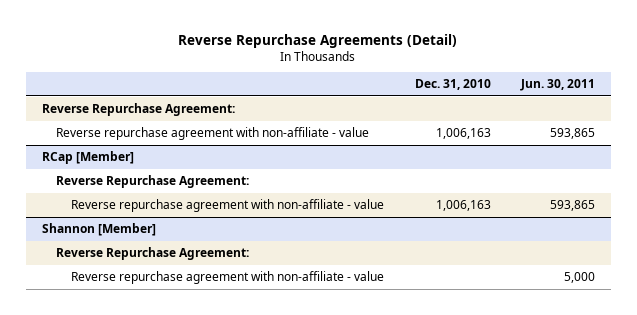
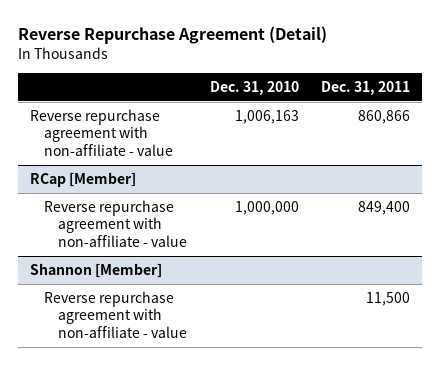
- Reverse Repurchase Agreements (Detail)
+ Reverse Repurchase Agreement (Detail)
- | Dec. 31, 2010 | Jun. 30, 2011
+ | Dec. 31, 2010 | Dec. 31, 2011
- Reverse Repurchase Agreement:
@ RCap [Member]
- Reverse Repurchase Agreement:
- Reverse repurchase agreement with non-affiliate - value | 1,006,163 | 593,865
+ Reverse repurchase agreement with non-affiliate - value | 1,000,000 | 849,400
@ Shannon [Member]
- Reverse Repurchase Agreement:

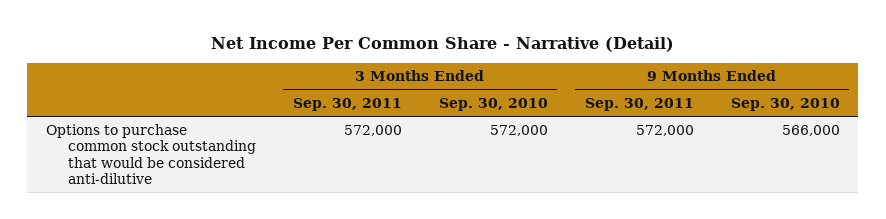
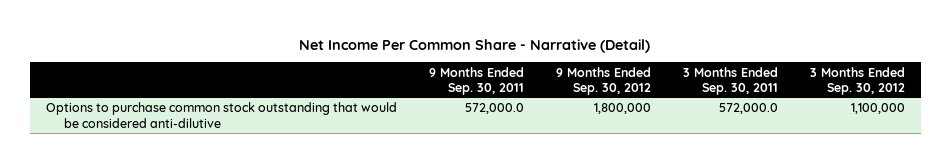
- | 3 Months Ended Sep. 30, 2011 | 3 Months Ended Sep. 30, 2010 | 9 Months Ended Sep. 30, 2011 | 9 Months Ended Sep. 30, 2010
+ | 9 Months Ended Sep. 30, 2011 | 9 Months Ended Sep. 30, 2012 | 3 Months Ended Sep. 30, 2011 | 3 Months Ended Sep. 30, 2012
- Options to purchase common stock outstanding that would be considered anti-dilutive | 572,000 | 572,000 | 572,000 | 566,000
+ Options to purchase common stock outstanding that would be considered anti-dilutive | 572,000.0 | 1,800,000 | 572,000.0 | 1,100,000

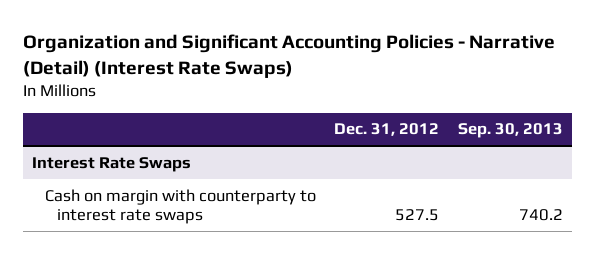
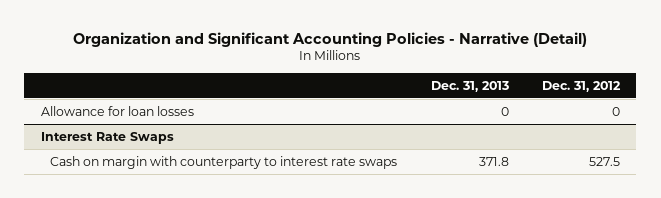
- Organization and Significant Accounting Policies - Narrative (Detail) (Interest Rate Swaps)
+ Organization and Significant Accounting Policies - Narrative (Detail)
- | Dec. 31, 2012 | Sep. 30, 2013
+ | Dec. 31, 2013 | Dec. 31, 2012
+ Allowance for loan losses | 0 | 0

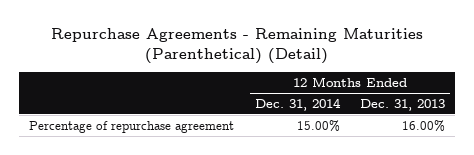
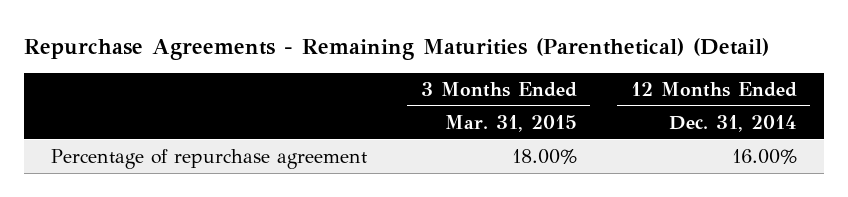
- | 12 Months Ended Dec. 31, 2014 | 12 Months Ended Dec. 31, 2013
+ | 3 Months Ended Mar. 31, 2015 | 12 Months Ended Dec. 31, 2014
- Percentage of repurchase agreement | 15.00% | 16.00%
+ Percentage of repurchase agreement | 18.00% | 16.00%

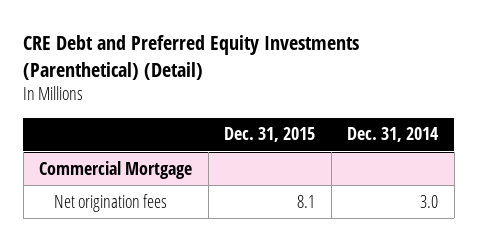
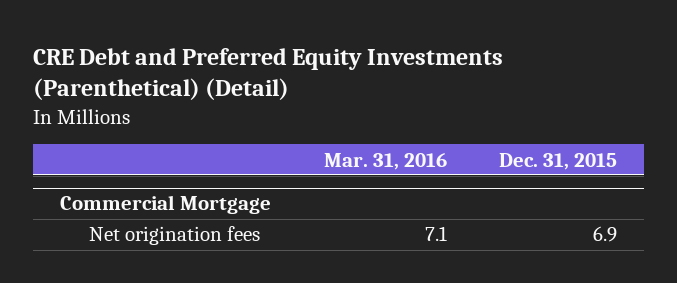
- | Dec. 31, 2015 | Dec. 31, 2014
+ | Mar. 31, 2016 | Dec. 31, 2015
@ Commercial Mortgage
- Net origination fees | 8.1 | 3.0
+ Net origination fees | 7.1 | 6.9

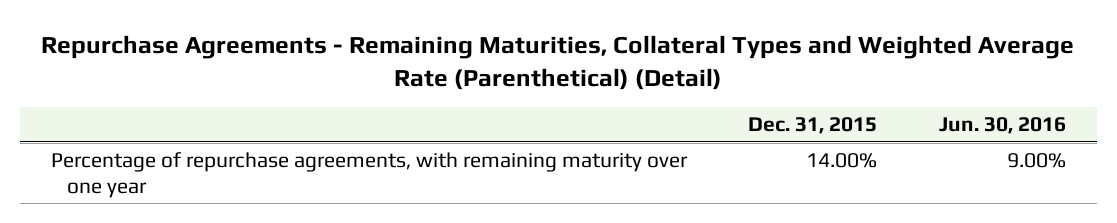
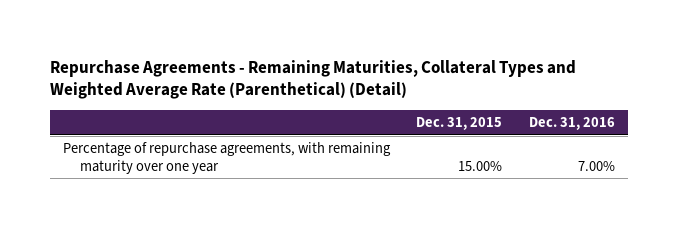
- | Dec. 31, 2015 | Jun. 30, 2016
+ | Dec. 31, 2015 | Dec. 31, 2016
- Percentage of repurchase agreements, with remaining maturity over one year | 14.00% | 9.00%
+ Percentage of repurchase agreements, with remaining maturity over one year | 15.00% | 7.00%

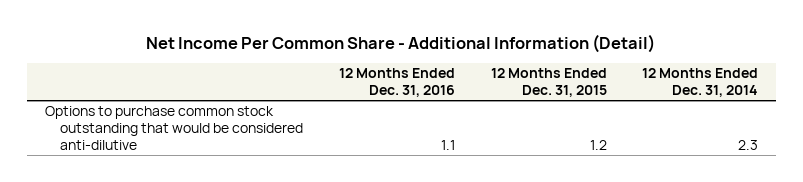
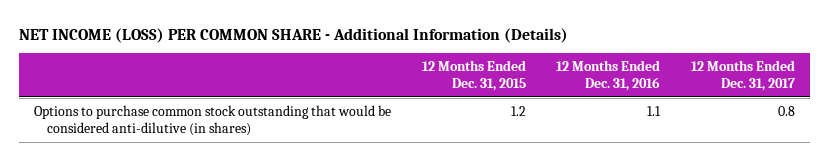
- Net Income Per Common Share - Additional Information (Detail)
+ NET INCOME (LOSS) PER COMMON SHARE - Additional Information (Details)
- | 12 Months Ended Dec. 31, 2016 | 12 Months Ended Dec. 31, 2015 | 12 Months Ended Dec. 31, 2014
+ | 12 Months Ended Dec. 31, 2015 | 12 Months Ended Dec. 31, 2016 | 12 Months Ended Dec. 31, 2017
- Options to purchase common stock outstanding that would be considered anti-dilutive | 1.1 | 1.2 | 2.3
+ Options to purchase common stock outstanding that would be considered anti-dilutive (in shares) | 1.2 | 1.1 | 0.8

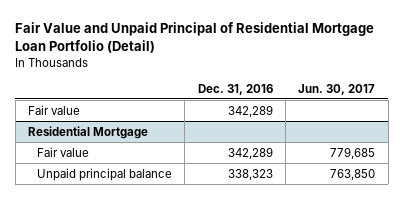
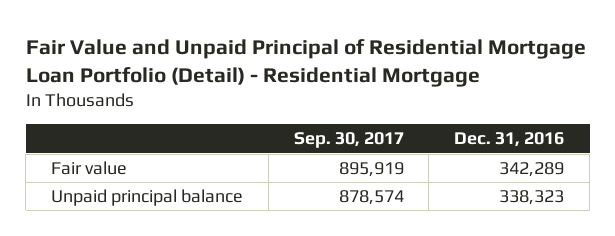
- Fair Value and Unpaid Principal of Residential Mortgage Loan Portfolio (Detail)
+ Fair Value and Unpaid Principal of Residential Mortgage Loan Portfolio (Detail) - Residential Mortgage
- | Dec. 31, 2016 | Jun. 30, 2017
+ | Sep. 30, 2017 | Dec. 31, 2016
- Residential Mortgage
- Fair value | 342,289 | 779,685

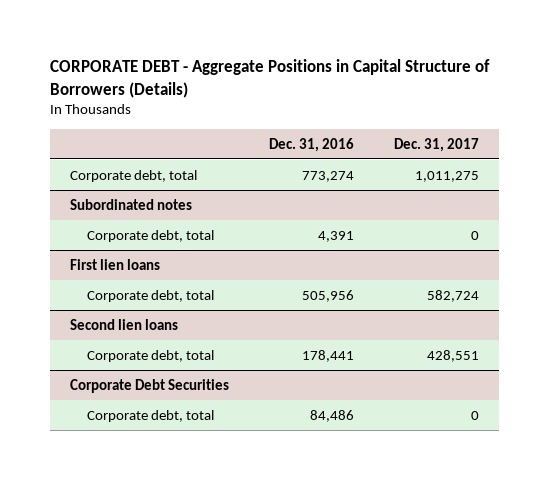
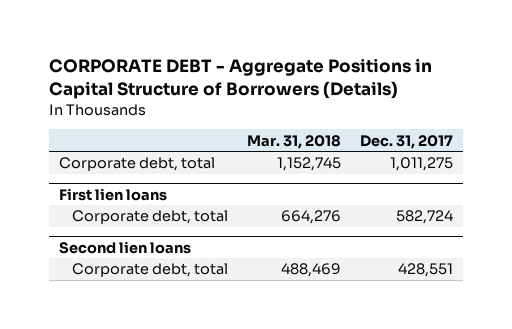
- | Dec. 31, 2016 | Dec. 31, 2017
+ | Mar. 31, 2018 | Dec. 31, 2017
- Subordinated notes
- Corporate debt, total | 4,391 | 0
- Corporate Debt Securities
- Corporate debt, total | 84,486 | 0

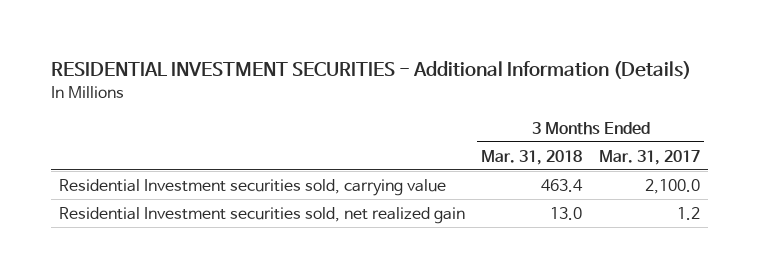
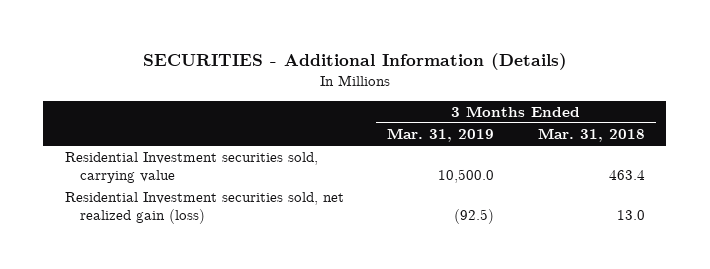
- RESIDENTIAL INVESTMENT SECURITIES - Additional Information (Details)
+ SECURITIES - Additional Information (Details)
- | 3 Months Ended Mar. 31, 2018 | 3 Months Ended Mar. 31, 2017
+ | 3 Months Ended Mar. 31, 2019 | 3 Months Ended Mar. 31, 2018
- Residential Investment securities sold, net realized gain | 13.0 | 1.2
+ Residential Investment securities sold, net realized gain (loss) | (92.5) | 13.0

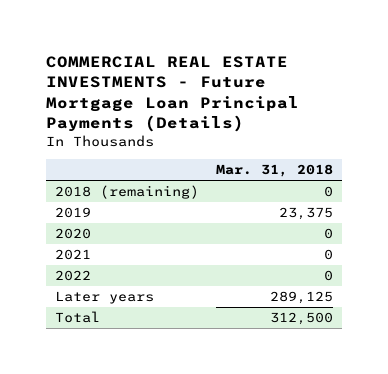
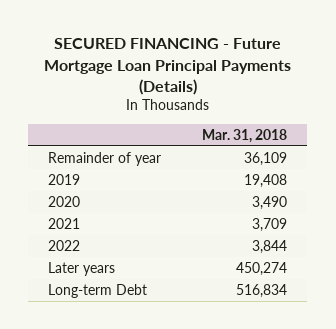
- COMMERCIAL REAL ESTATE INVESTMENTS - Future Mortgage Loan Principal Payments (Details)
+ SECURED FINANCING - Future Mortgage Loan Principal Payments (Details)
- 2018 (remaining) | 0
- 2019 | 23,375
- 2020 | 0
- 2021 | 0
- 2022 | 0
- Later years | 289,125
- Total | 312,500
+ Remainder of year | 36,109
+ 2019 | 19,408
+ 2020 | 3,490
+ 2021 | 3,709
+ 2022 | 3,844
+ Later years | 450,274
+ Long-term Debt | 516,834

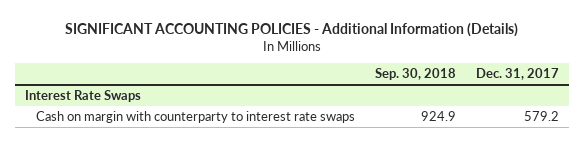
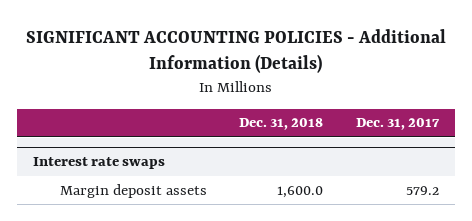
- | Sep. 30, 2018 | Dec. 31, 2017
+ | Dec. 31, 2018 | Dec. 31, 2017
- Interest Rate Swaps
- Cash on margin with counterparty to interest rate swaps | 924.9 | 579.2
+ Interest rate swaps
+ Margin deposit assets | 1,600.0 | 579.2

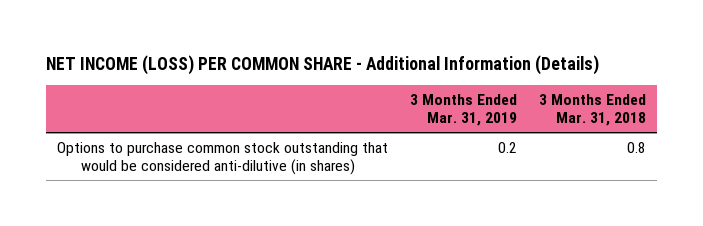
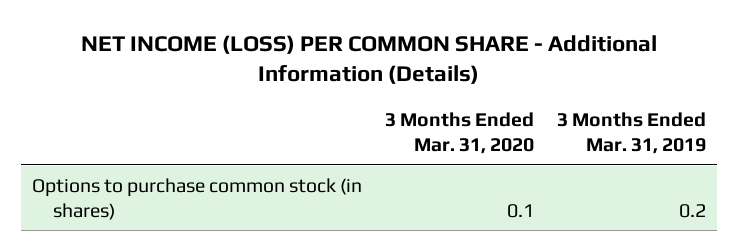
- | 3 Months Ended Mar. 31, 2019 | 3 Months Ended Mar. 31, 2018
+ | 3 Months Ended Mar. 31, 2020 | 3 Months Ended Mar. 31, 2019
- Options to purchase common stock outstanding that would be considered anti-dilutive (in shares) | 0.2 | 0.8
+ Options to purchase common stock (in shares) | 0.1 | 0.2

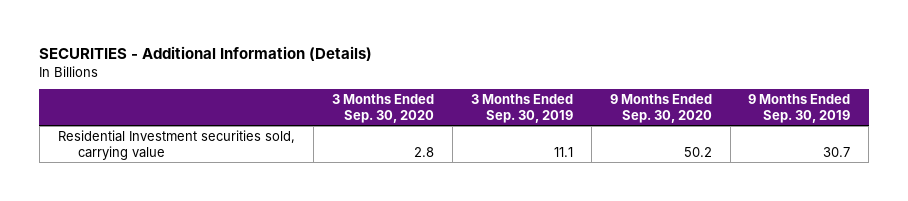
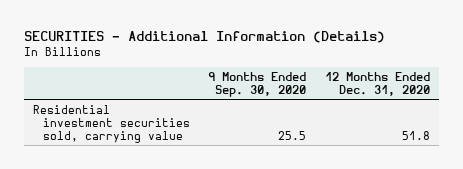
- | 3 Months Ended Sep. 30, 2020 | 3 Months Ended Sep. 30, 2019 | 9 Months Ended Sep. 30, 2020 | 9 Months Ended Sep. 30, 2019
+ | 9 Months Ended Sep. 30, 2020 | 12 Months Ended Dec. 31, 2020
- Residential Investment securities sold, carrying value | 2.8 | 11.1 | 50.2 | 30.7
+ Residential investment securities sold, carrying value | 25.5 | 51.8

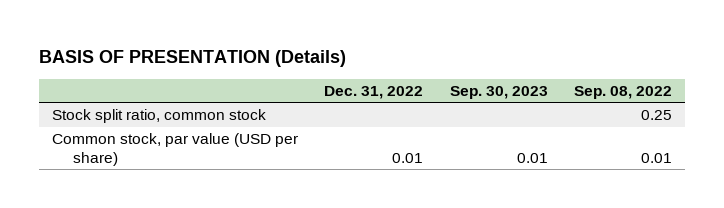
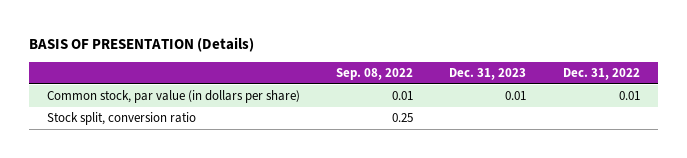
- | Dec. 31, 2022 | Sep. 30, 2023 | Sep. 08, 2022
+ | Sep. 08, 2022 | Dec. 31, 2023 | Dec. 31, 2022
- Stock split ratio, common stock | | | 0.25
- Common stock, par value (USD per share) | 0.01 | 0.01 | 0.01
+ Common stock, par value (in dollars per share) | 0.01 | 0.01 | 0.01
+ Stock split, conversion ratio | 0.25 | |

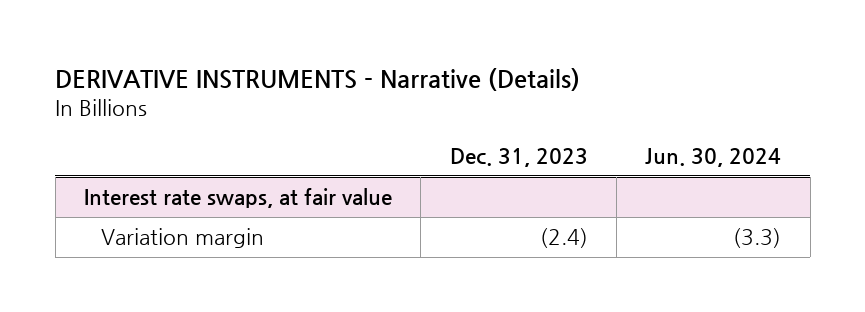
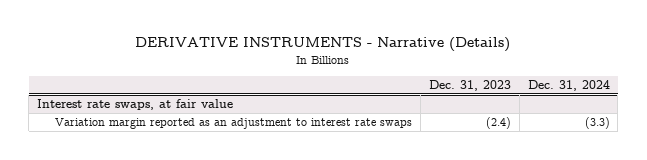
- | Dec. 31, 2023 | Jun. 30, 2024
+ | Dec. 31, 2023 | Dec. 31, 2024
@ Interest rate swaps, at fair value
- Variation margin | (2.4) | (3.3)
+ Variation margin reported as an adjustment to interest rate swaps | (2.4) | (3.3)

